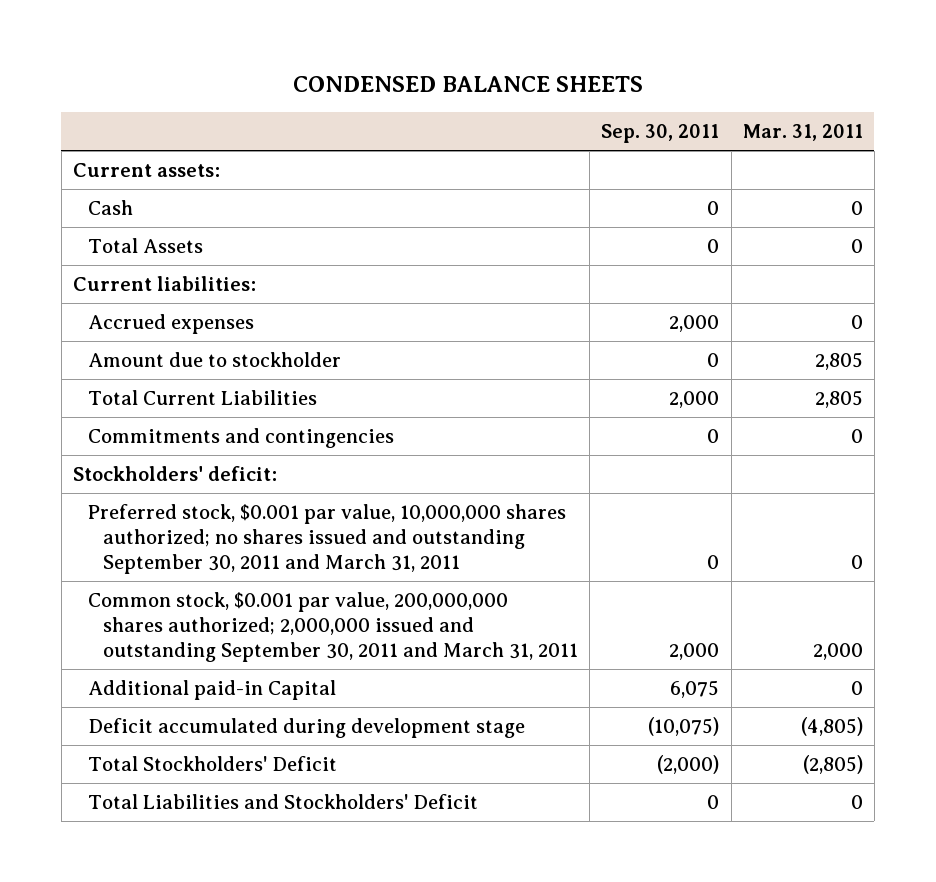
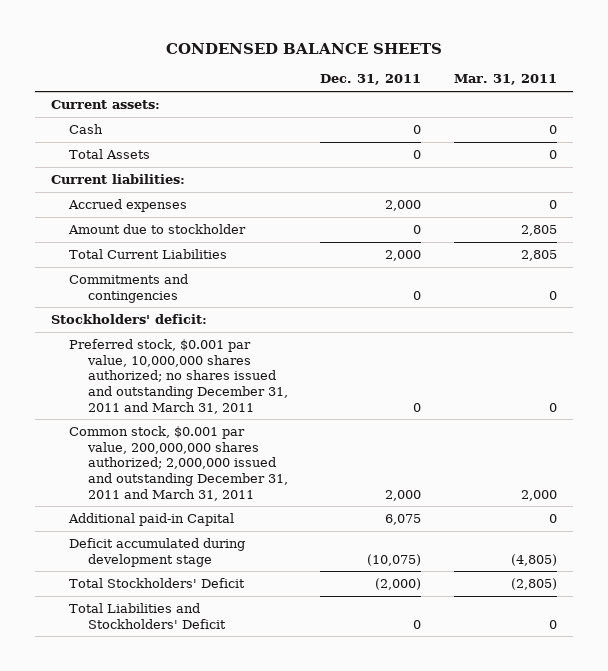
- | Sep. 30, 2011 | Mar. 31, 2011
+ | Dec. 31, 2011 | Mar. 31, 2011
- Preferred stock, $0.001 par value, 10,000,000 shares authorized; no shares issued and outstanding September 30, 2011 and March 31, 2011 | 0 | 0
- Common stock, $0.001 par value, 200,000,000 shares authorized; 2,000,000 issued and outstanding September 30, 2011 and March 31, 2011 | 2,000 | 2,000
+ Preferred stock, $0.001 par value, 10,000,000 shares authorized; no shares issued and outstanding December 31, 2011 and March 31, 2011 | 0 | 0
+ Common stock, $0.001 par value, 200,000,000 shares authorized; 2,000,000 issued and outstanding December 31, 2011 and March 31, 2011 | 2,000 | 2,000

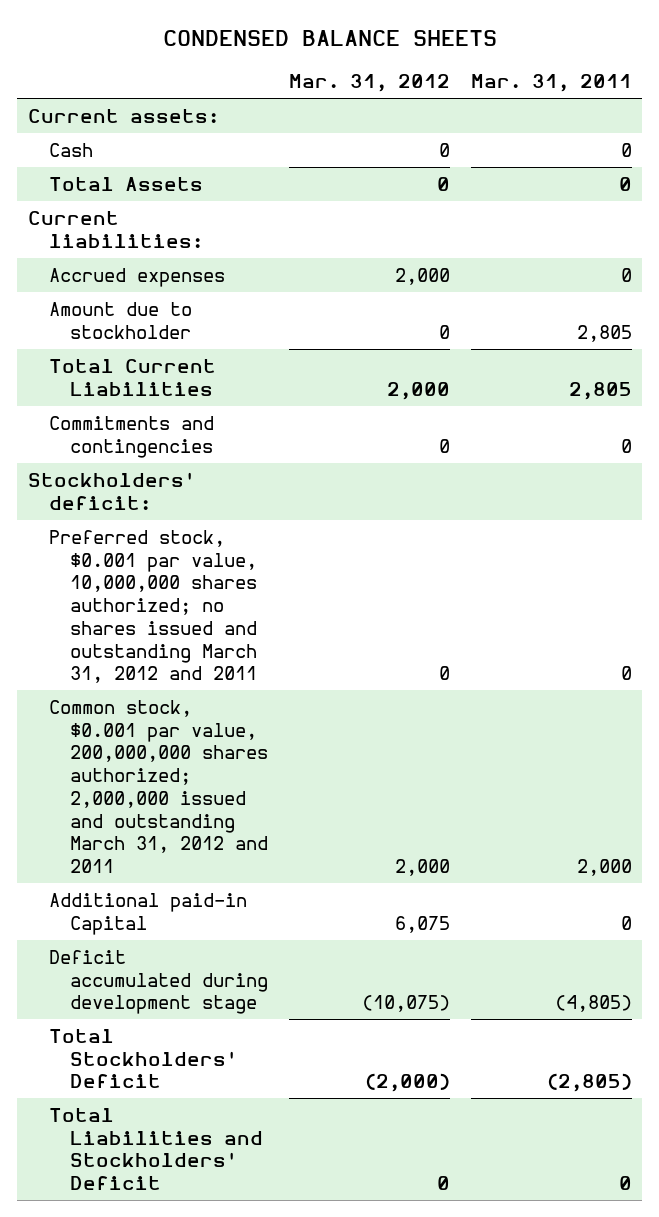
- | Dec. 31, 2011 | Mar. 31, 2011
+ | Mar. 31, 2012 | Mar. 31, 2011
- Preferred stock, $0.001 par value, 10,000,000 shares authorized; no shares issued and outstanding December 31, 2011 and March 31, 2011 | 0 | 0
- Common stock, $0.001 par value, 200,000,000 shares authorized; 2,000,000 issued and outstanding December 31, 2011 and March 31, 2011 | 2,000 | 2,000
+ Preferred stock, $0.001 par value, 10,000,000 shares authorized; no shares issued and outstanding March 31, 2012 and 2011 | 0 | 0
+ Common stock, $0.001 par value, 200,000,000 shares authorized; 2,000,000 issued and outstanding March 31, 2012 and 2011 | 2,000 | 2,000

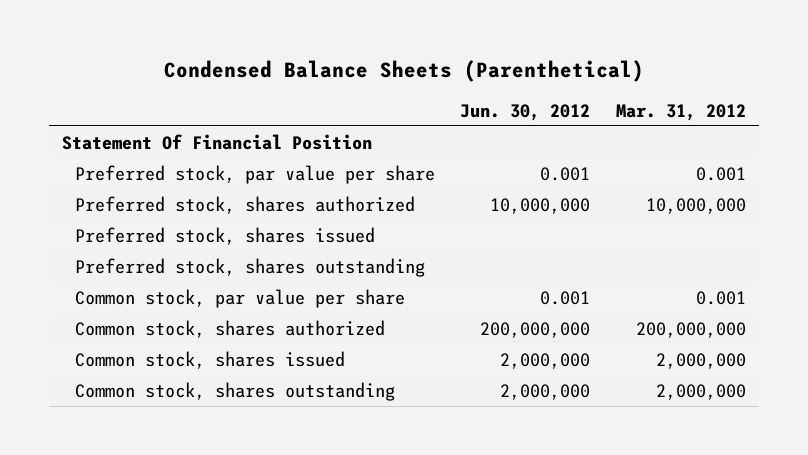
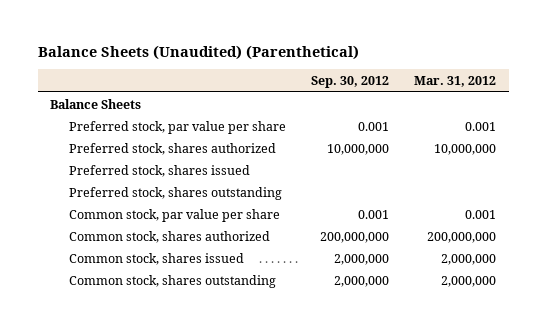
- Condensed Balance Sheets (Parenthetical)
+ Balance Sheets (Unaudited) (Parenthetical)
- | Jun. 30, 2012 | Mar. 31, 2012
+ | Sep. 30, 2012 | Mar. 31, 2012
- Statement Of Financial Position
+ Balance Sheets

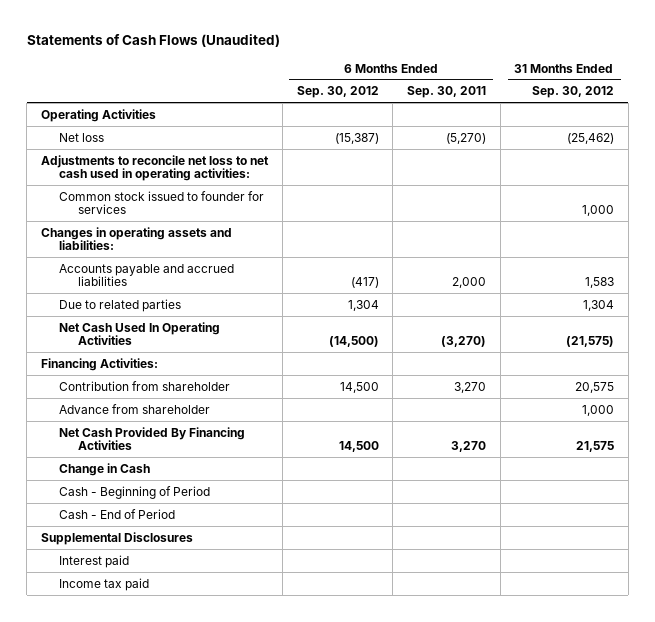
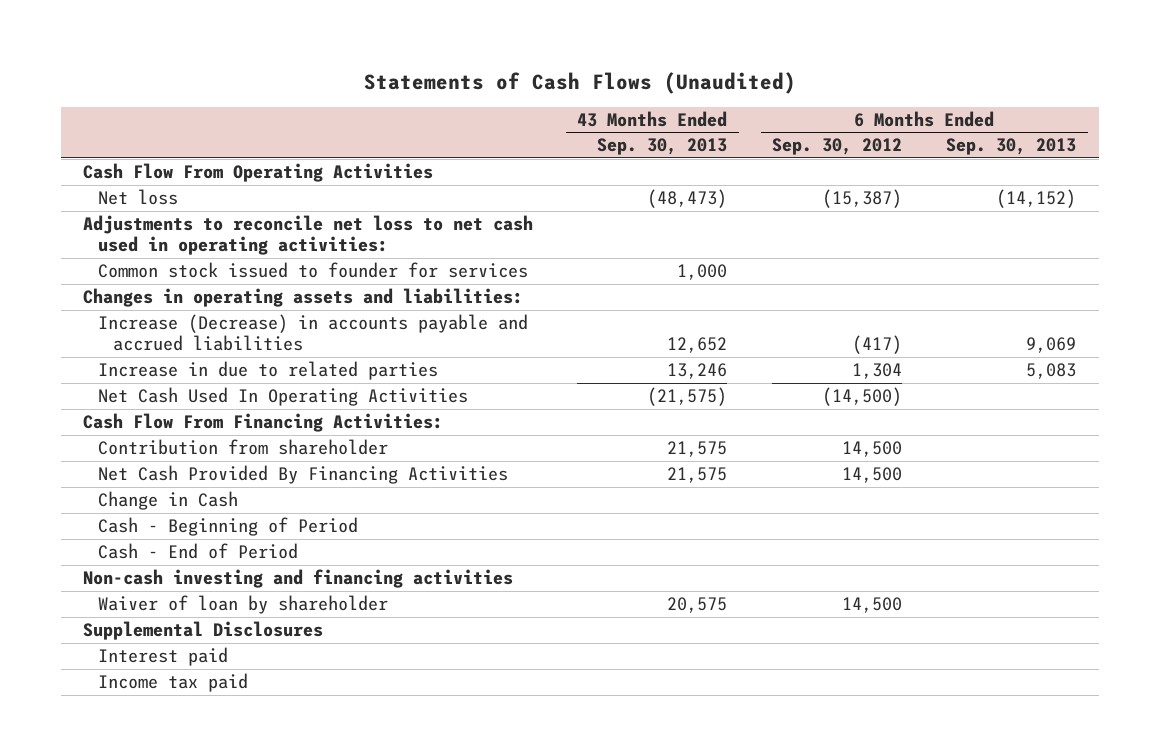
- | 6 Months Ended Sep. 30, 2012 | 6 Months Ended Sep. 30, 2011 | 31 Months Ended Sep. 30, 2012
+ | 43 Months Ended Sep. 30, 2013 | 6 Months Ended Sep. 30, 2012 | 6 Months Ended Sep. 30, 2013
- Operating Activities
+ Cash Flow From Operating Activities
- Accounts payable and accrued liabilities | (417) | 2,000 | 1,583
- Due to related parties | 1,304 | | 1,304
+ Increase (Decrease) in accounts payable and accrued liabilities | 12,652 | (417) | 9,069
+ Increase in due to related parties | 13,246 | 1,304 | 5,083
- Financing Activities:
+ Cash Flow From Financing Activities:
- Advance from shareholder | | | 1,000
+ Non-cash investing and financing activities
+ Waiver of loan by shareholder | 20,575 | 14,500 |

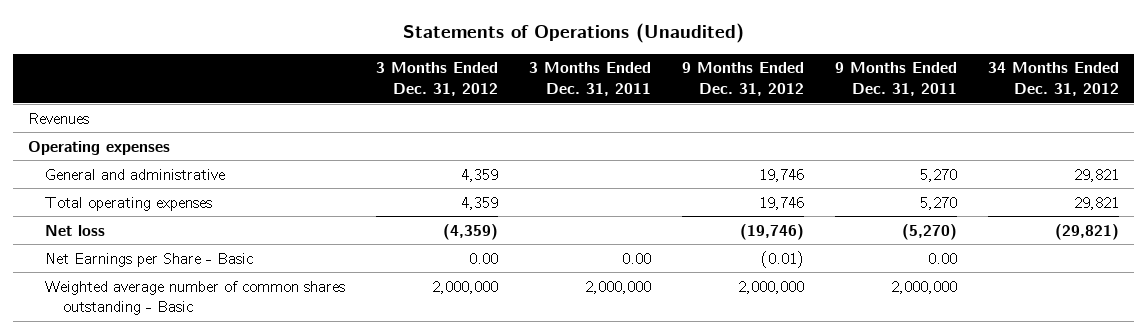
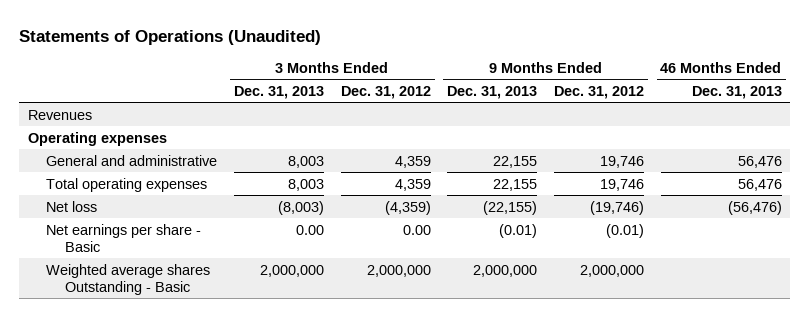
- | 3 Months Ended Dec. 31, 2012 | 3 Months Ended Dec. 31, 2011 | 9 Months Ended Dec. 31, 2012 | 9 Months Ended Dec. 31, 2011 | 34 Months Ended Dec. 31, 2012
+ | 3 Months Ended Dec. 31, 2013 | 3 Months Ended Dec. 31, 2012 | 9 Months Ended Dec. 31, 2013 | 9 Months Ended Dec. 31, 2012 | 46 Months Ended Dec. 31, 2013
- Net Earnings per Share - Basic | 0.00 | 0.00 | (0.01) | 0.00 |
- Weighted average number of common shares outstanding - Basic | 2,000,000 | 2,000,000 | 2,000,000 | 2,000,000 |
+ Net earnings per share - Basic | 0.00 | 0.00 | (0.01) | (0.01) |
+ Weighted average shares Outstanding - Basic | 2,000,000 | 2,000,000 | 2,000,000 | 2,000,000 |

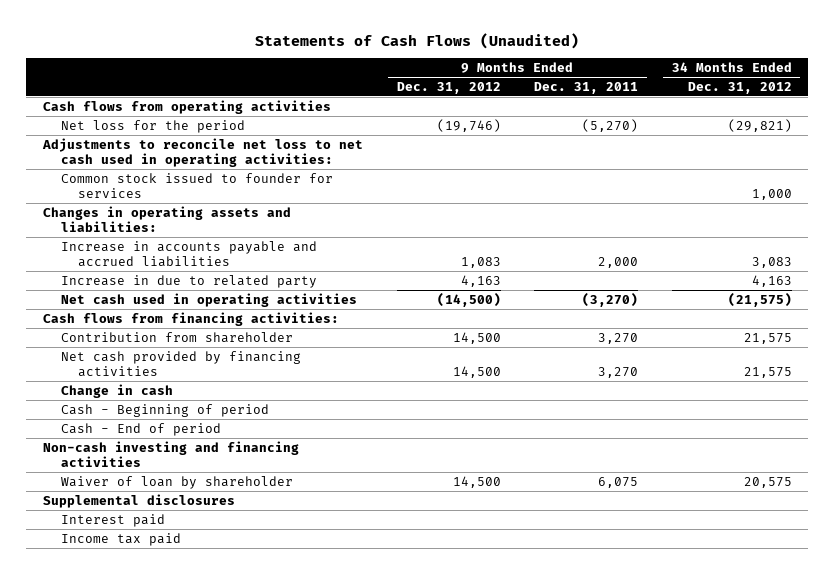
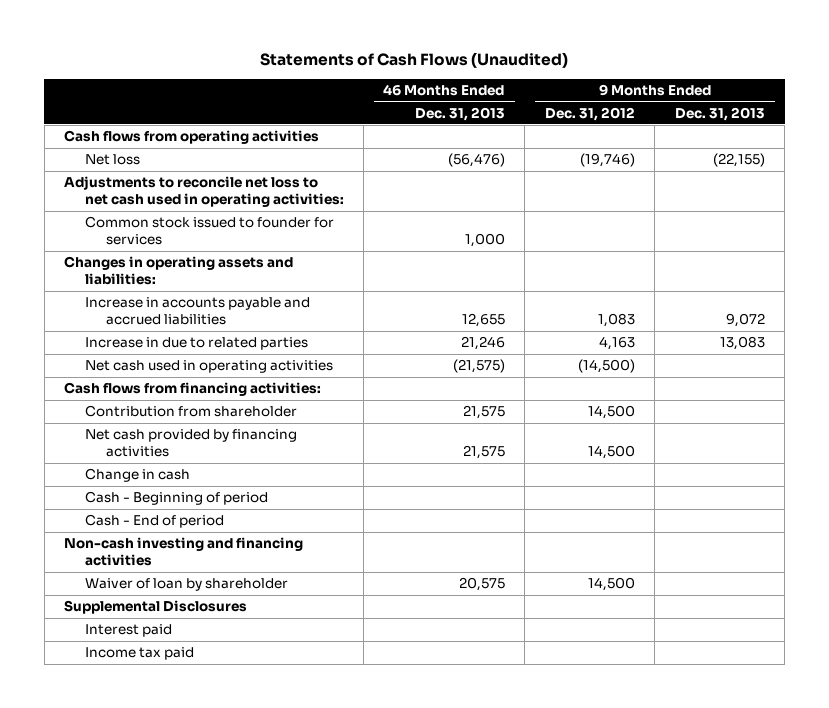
- | 9 Months Ended Dec. 31, 2012 | 9 Months Ended Dec. 31, 2011 | 34 Months Ended Dec. 31, 2012
+ | 46 Months Ended Dec. 31, 2013 | 9 Months Ended Dec. 31, 2012 | 9 Months Ended Dec. 31, 2013
- Net loss for the period | (19,746) | (5,270) | (29,821)
+ Net loss | (56,476) | (19,746) | (22,155)
- Increase in due to related party | 4,163 | | 4,163
+ Increase in due to related parties | 21,246 | 4,163 | 13,083
- Supplemental disclosures
+ Supplemental Disclosures

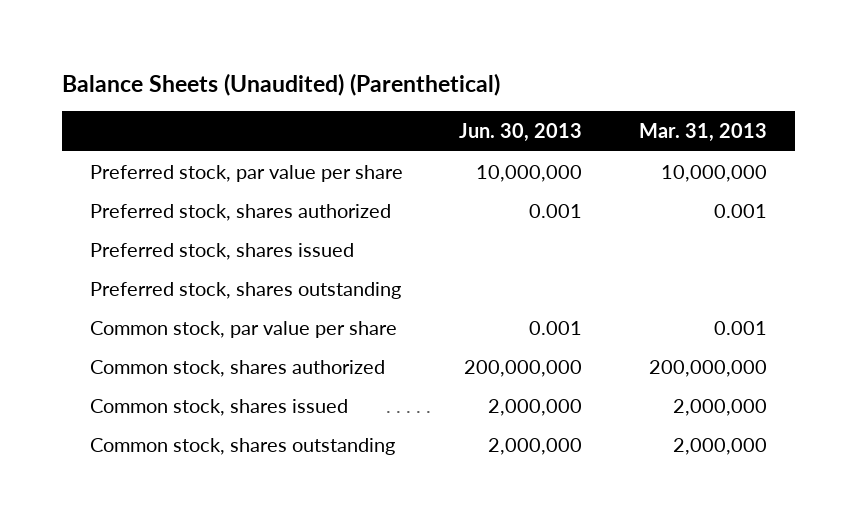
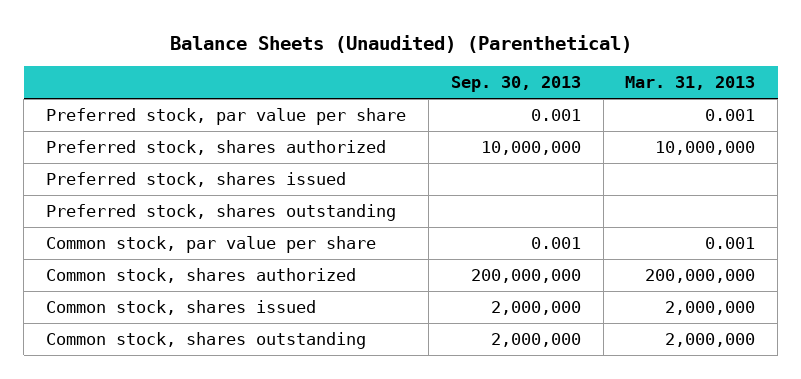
- | Jun. 30, 2013 | Mar. 31, 2013
+ | Sep. 30, 2013 | Mar. 31, 2013
- Preferred stock, par value per share | 10,000,000 | 10,000,000
- Preferred stock, shares authorized | 0.001 | 0.001
+ Preferred stock, par value per share | 0.001 | 0.001
+ Preferred stock, shares authorized | 10,000,000 | 10,000,000

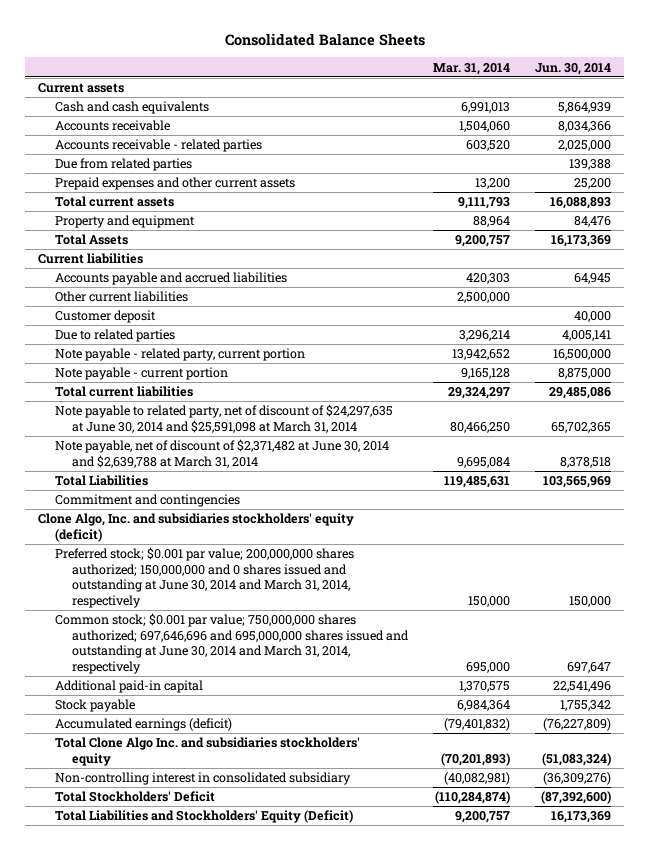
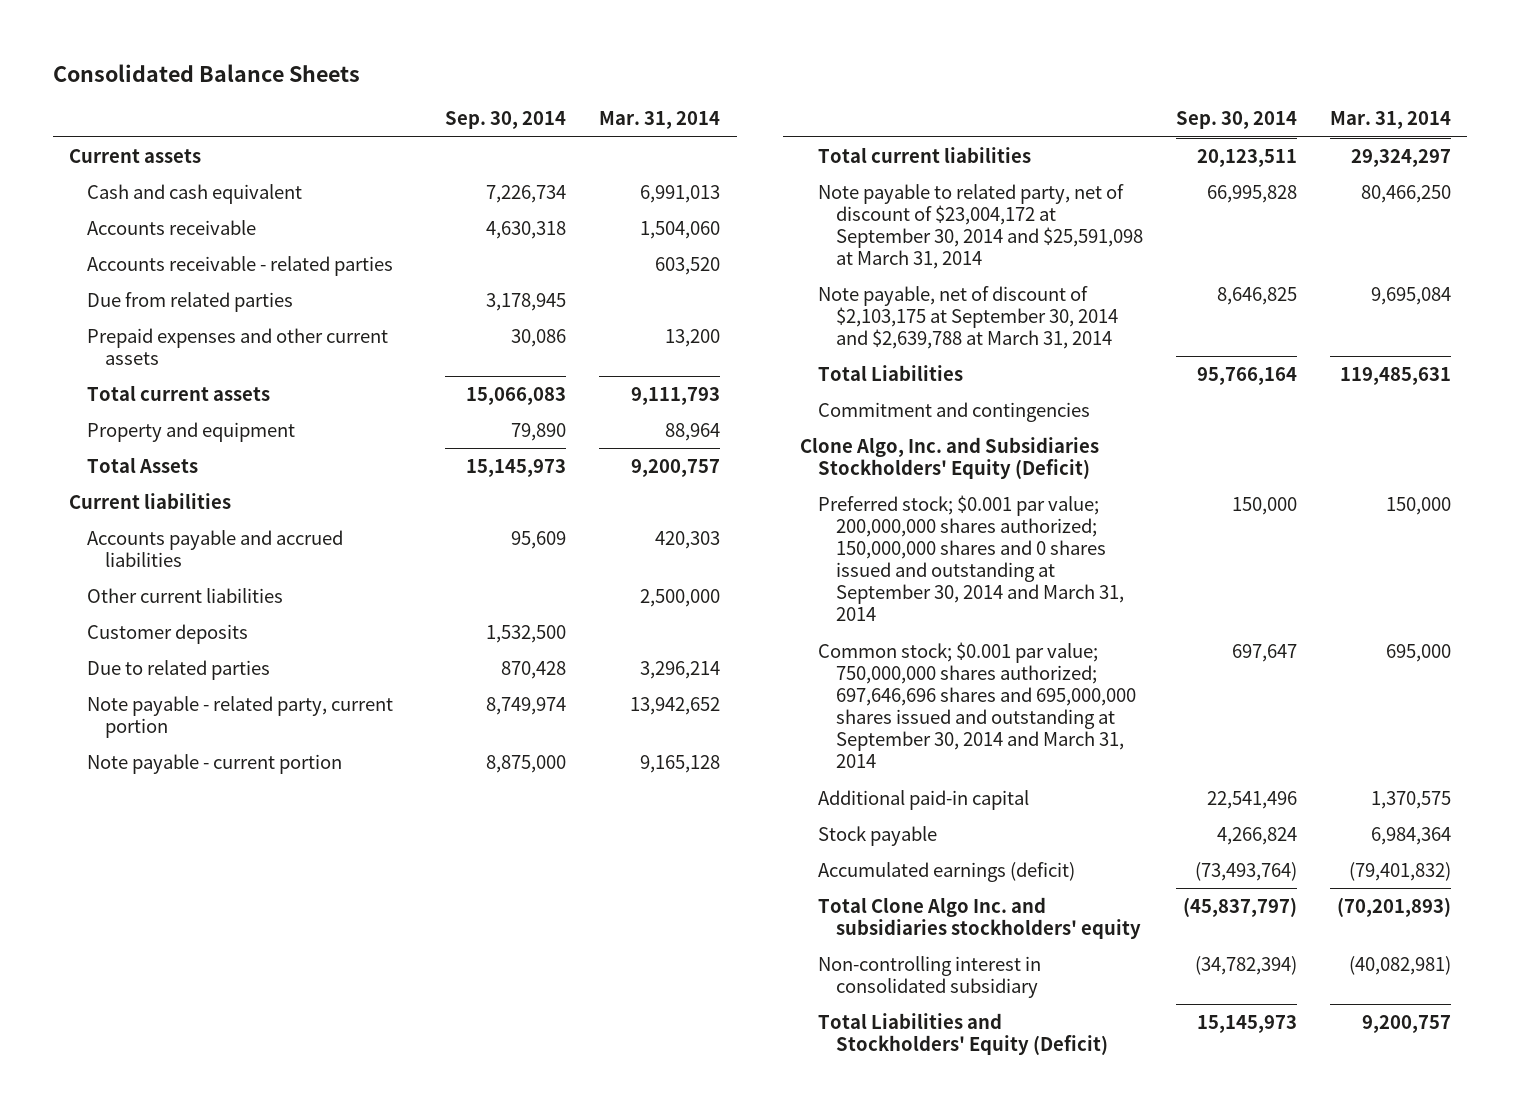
- | Mar. 31, 2014 | Jun. 30, 2014
+ | Sep. 30, 2014 | Mar. 31, 2014
- Cash and cash equivalents | 6,991,013 | 5,864,939
+ Cash and cash equivalent | 7,226,734 | 6,991,013
- Customer deposit | | 40,000
+ Customer deposits | 1,532,500 |
- Note payable to related party, net of discount of $24,297,635 at June 30, 2014 and $25,591,098 at March 31, 2014 | 80,466,250 | 65,702,365
- Note payable, net of discount of $2,371,482 at June 30, 2014 and $2,639,788 at March 31, 2014 | 9,695,084 | 8,378,518
+ Note payable to related party, net of discount of $23,004,172 at September 30, 2014 and $25,591,098 at March 31, 2014 | 66,995,828 | 80,466,250
+ Note payable, net of discount of $2,103,175 at September 30, 2014 and $2,639,788 at March 31, 2014 | 8,646,825 | 9,695,084
- Clone Algo, Inc. and subsidiaries stockholders' equity (deficit)
- Preferred stock; $0.001 par value; 200,000,000 shares authorized; 150,000,000 and 0 shares issued and outstanding at June 30, 2014 and March 31, 2014, respectively | 150,000 | 150,000
- Common stock; $0.001 par value; 750,000,000 shares authorized; 697,646,696 and 695,000,000 shares issued and outstanding at June 30, 2014 and March 31, 2014, respectively | 695,000 | 697,647
+ Clone Algo, Inc. and Subsidiaries Stockholders' Equity (Deficit)
+ Preferred stock; $0.001 par value; 200,000,000 shares authorized; 150,000,000 shares and 0 shares issued and outstanding at September 30, 2014 and March 31, 2014 | 150,000 | 150,000
+ Common stock; $0.001 par value; 750,000,000 shares authorized; 697,646,696 shares and 695,000,000 shares issued and outstanding at September 30, 2014 and March 31, 2014 | 697,647 | 695,000
- Total Stockholders' Deficit | (110,284,874) | (87,392,600)

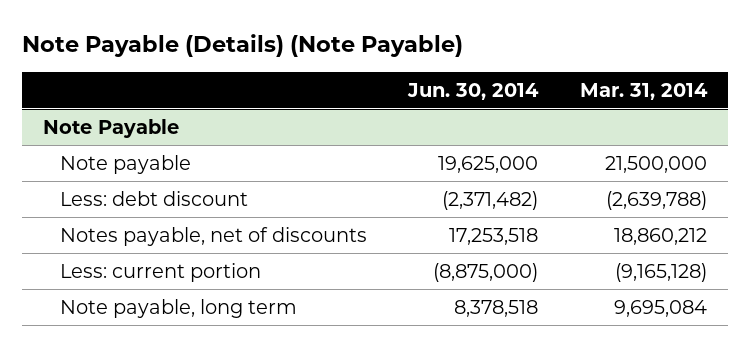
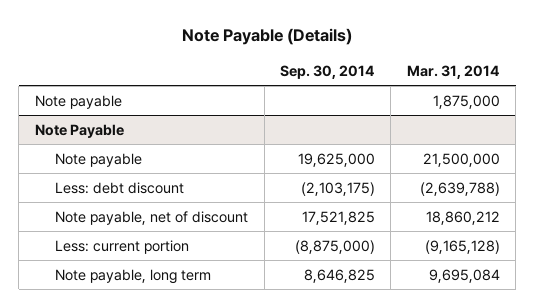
- Note Payable (Details) (Note Payable)
+ Note Payable (Details)
- | Jun. 30, 2014 | Mar. 31, 2014
+ | Sep. 30, 2014 | Mar. 31, 2014
+ Note payable | | 1,875,000
@ Note Payable
- Notes payable, net of discounts | 17,253,518 | 18,860,212
+ Note payable, net of discount | 17,521,825 | 18,860,212

